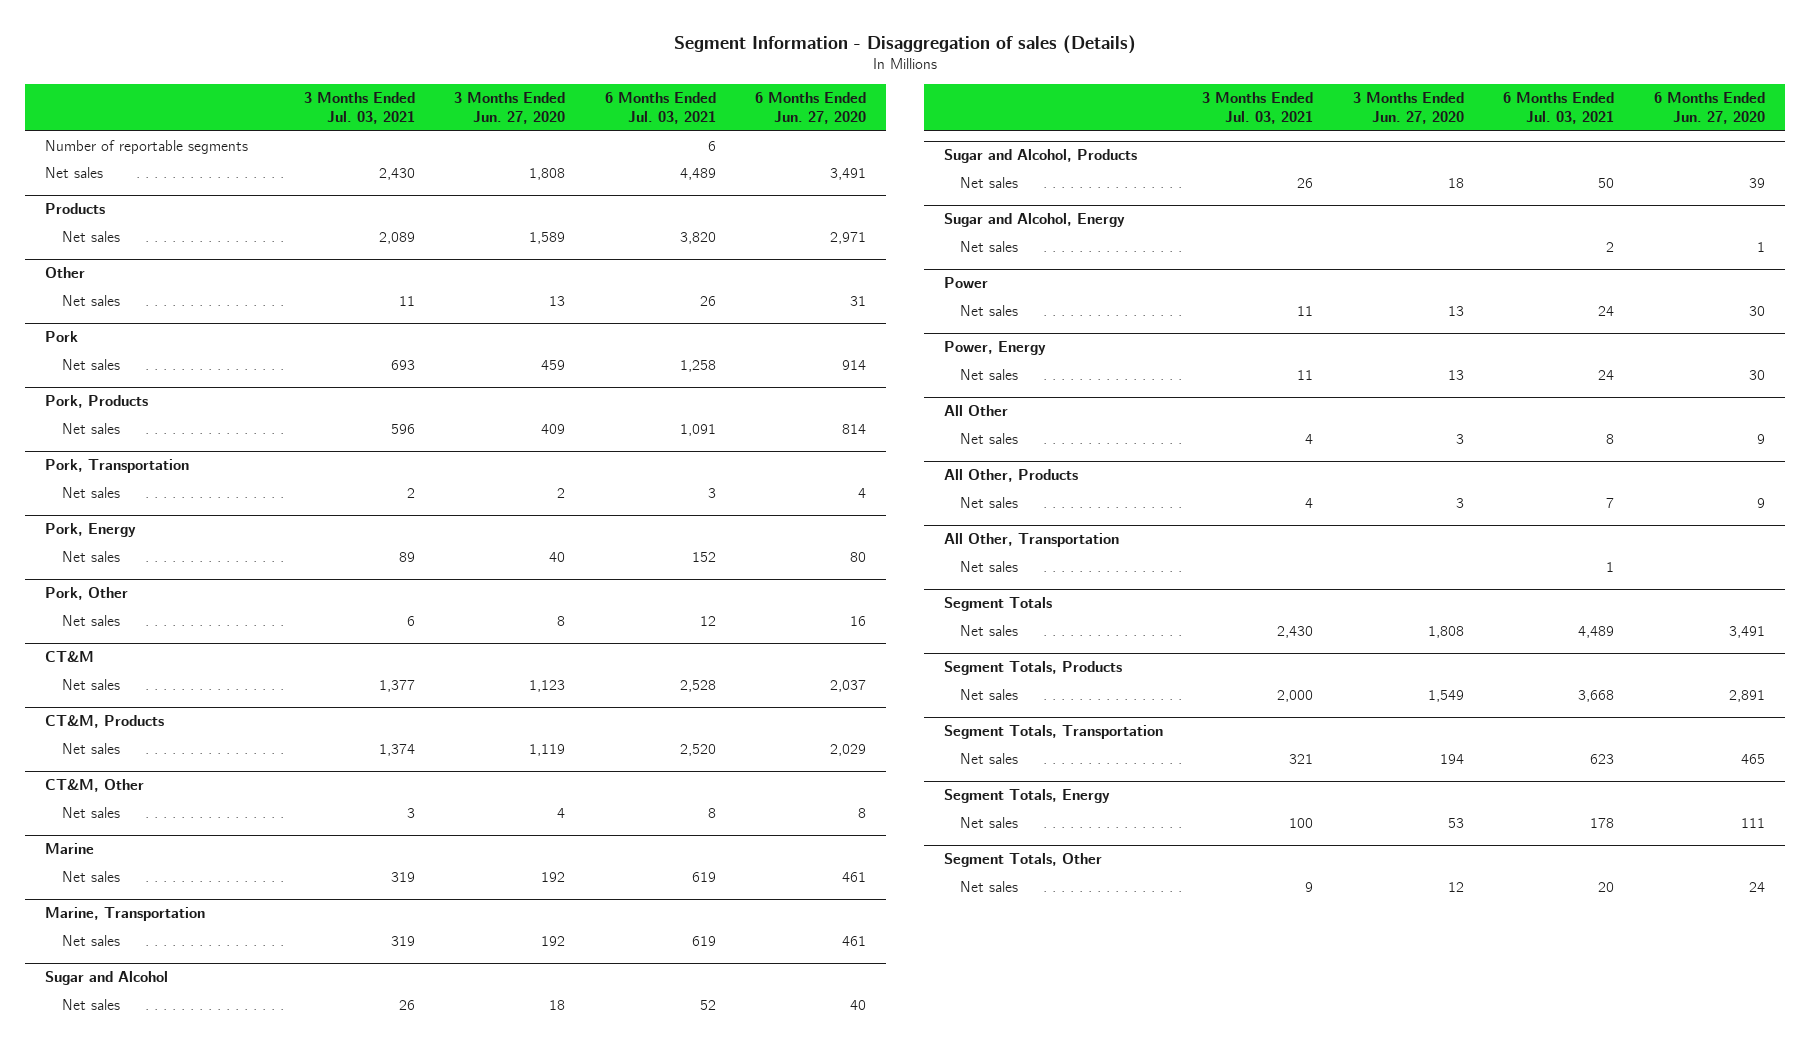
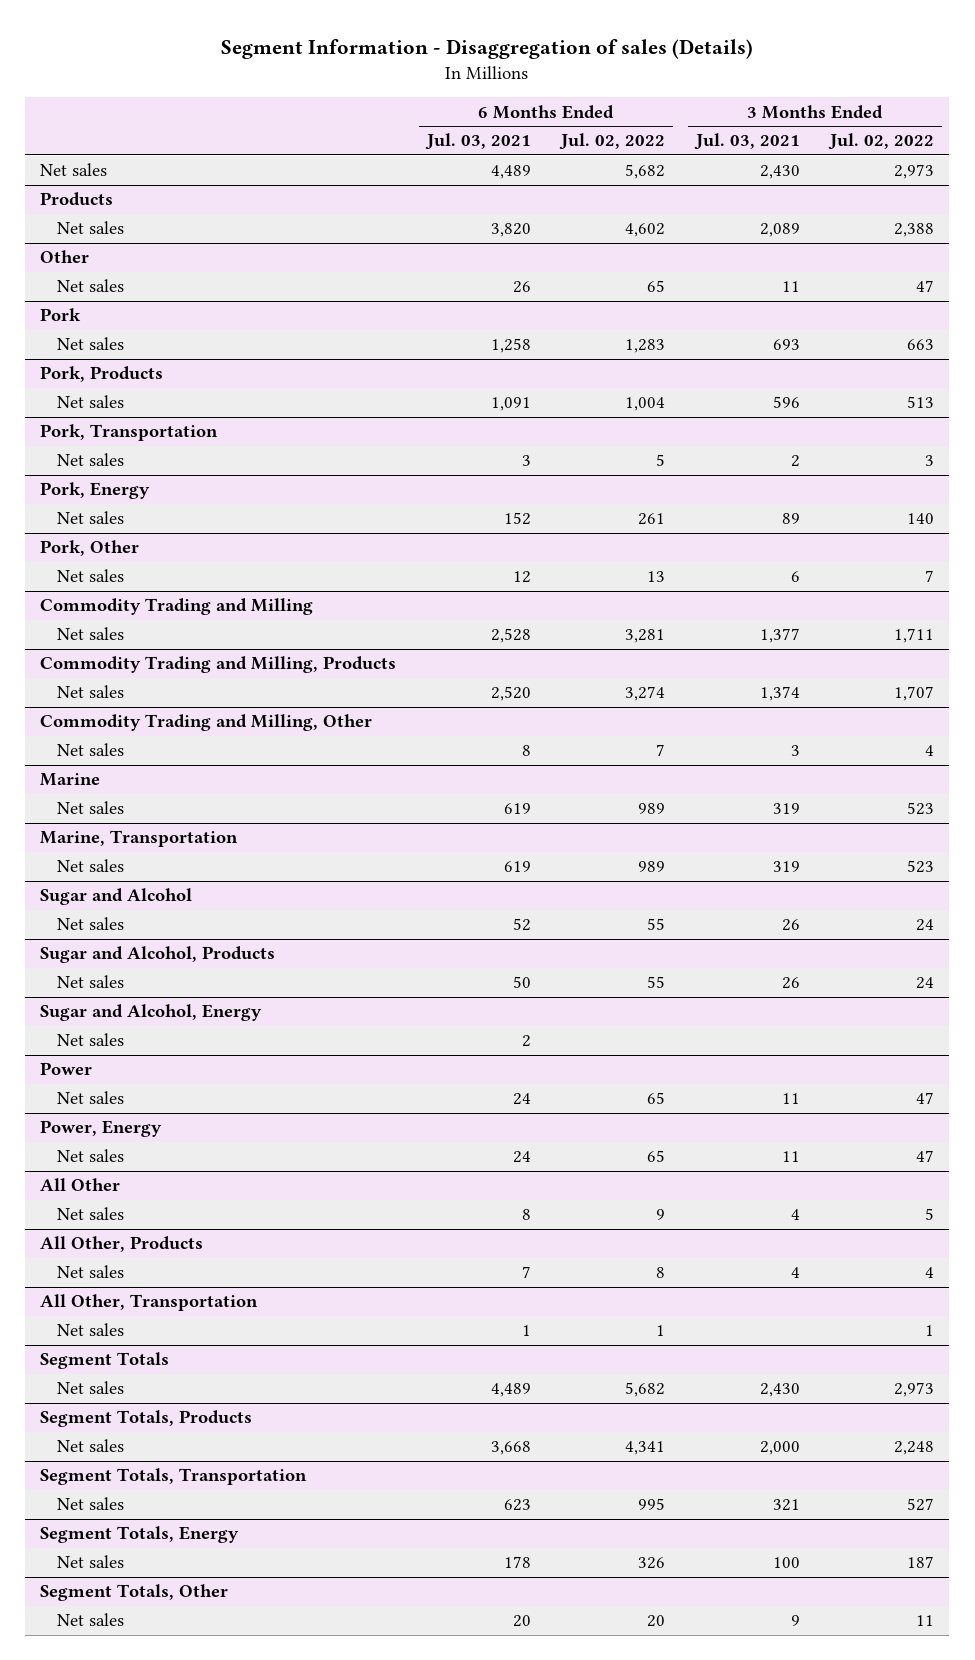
- | 3 Months Ended Jul. 03, 2021 | 3 Months Ended Jun. 27, 2020 | 6 Months Ended Jul. 03, 2021 | 6 Months Ended Jun. 27, 2020
+ | 6 Months Ended Jul. 03, 2021 | 6 Months Ended Jul. 02, 2022 | 3 Months Ended Jul. 03, 2021 | 3 Months Ended Jul. 02, 2022
- Number of reportable segments | | | 6 |
- CT&M
+ Commodity Trading and Milling
- CT&M, Products
+ Commodity Trading and Milling, Products
- CT&M, Other
+ Commodity Trading and Milling, Other

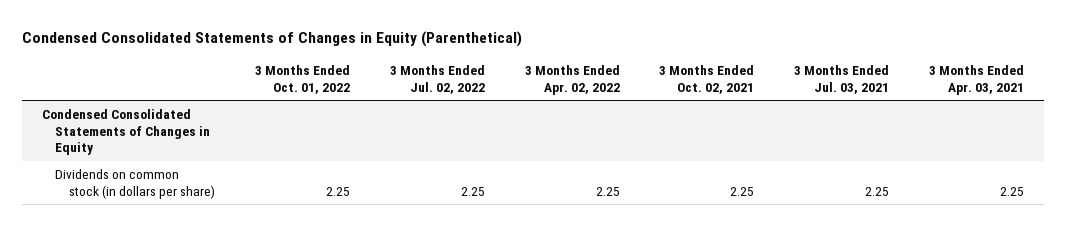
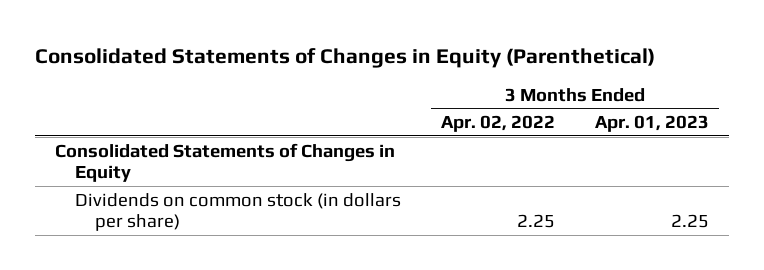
- Condensed Consolidated Statements of Changes in Equity (Parenthetical)
+ Consolidated Statements of Changes in Equity (Parenthetical)
- | 3 Months Ended Oct. 01, 2022 | 3 Months Ended Jul. 02, 2022 | 3 Months Ended Apr. 02, 2022 | 3 Months Ended Oct. 02, 2021 | 3 Months Ended Jul. 03, 2021 | 3 Months Ended Apr. 03, 2021
+ | 3 Months Ended Apr. 02, 2022 | 3 Months Ended Apr. 01, 2023
- Condensed Consolidated Statements of Changes in Equity
+ Consolidated Statements of Changes in Equity

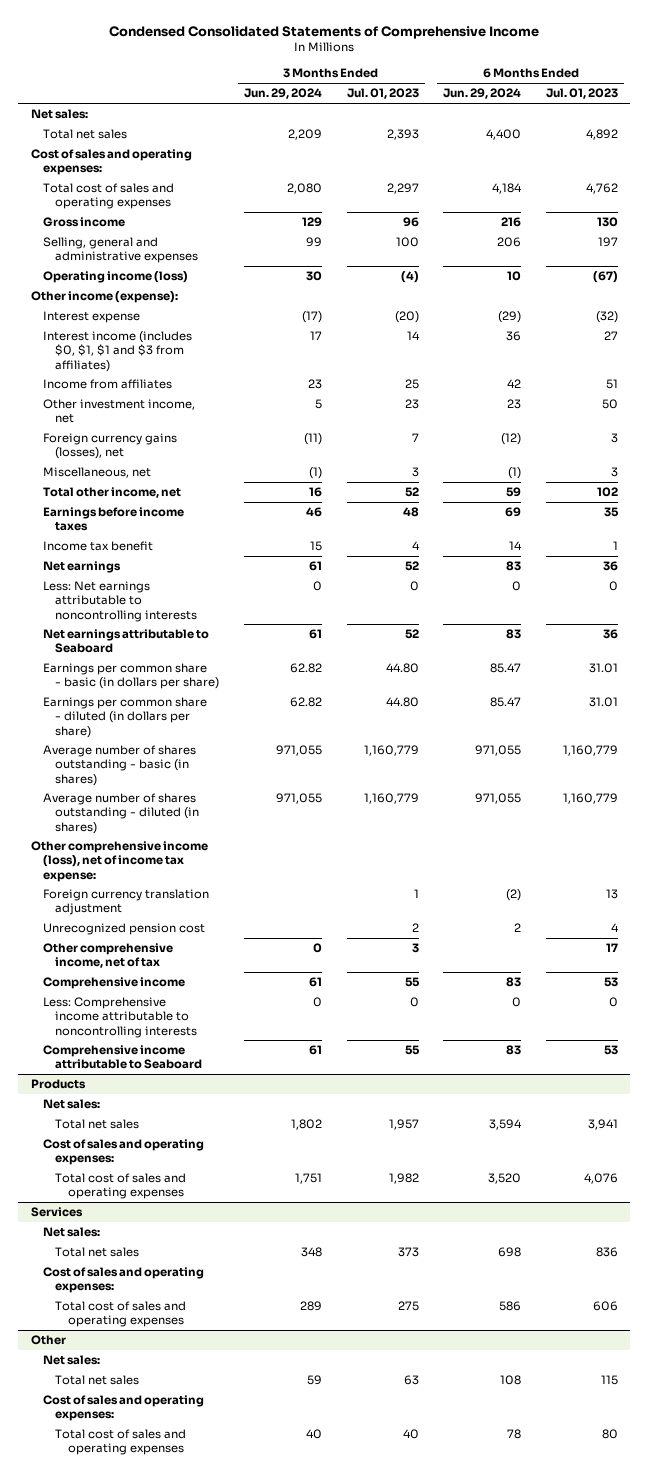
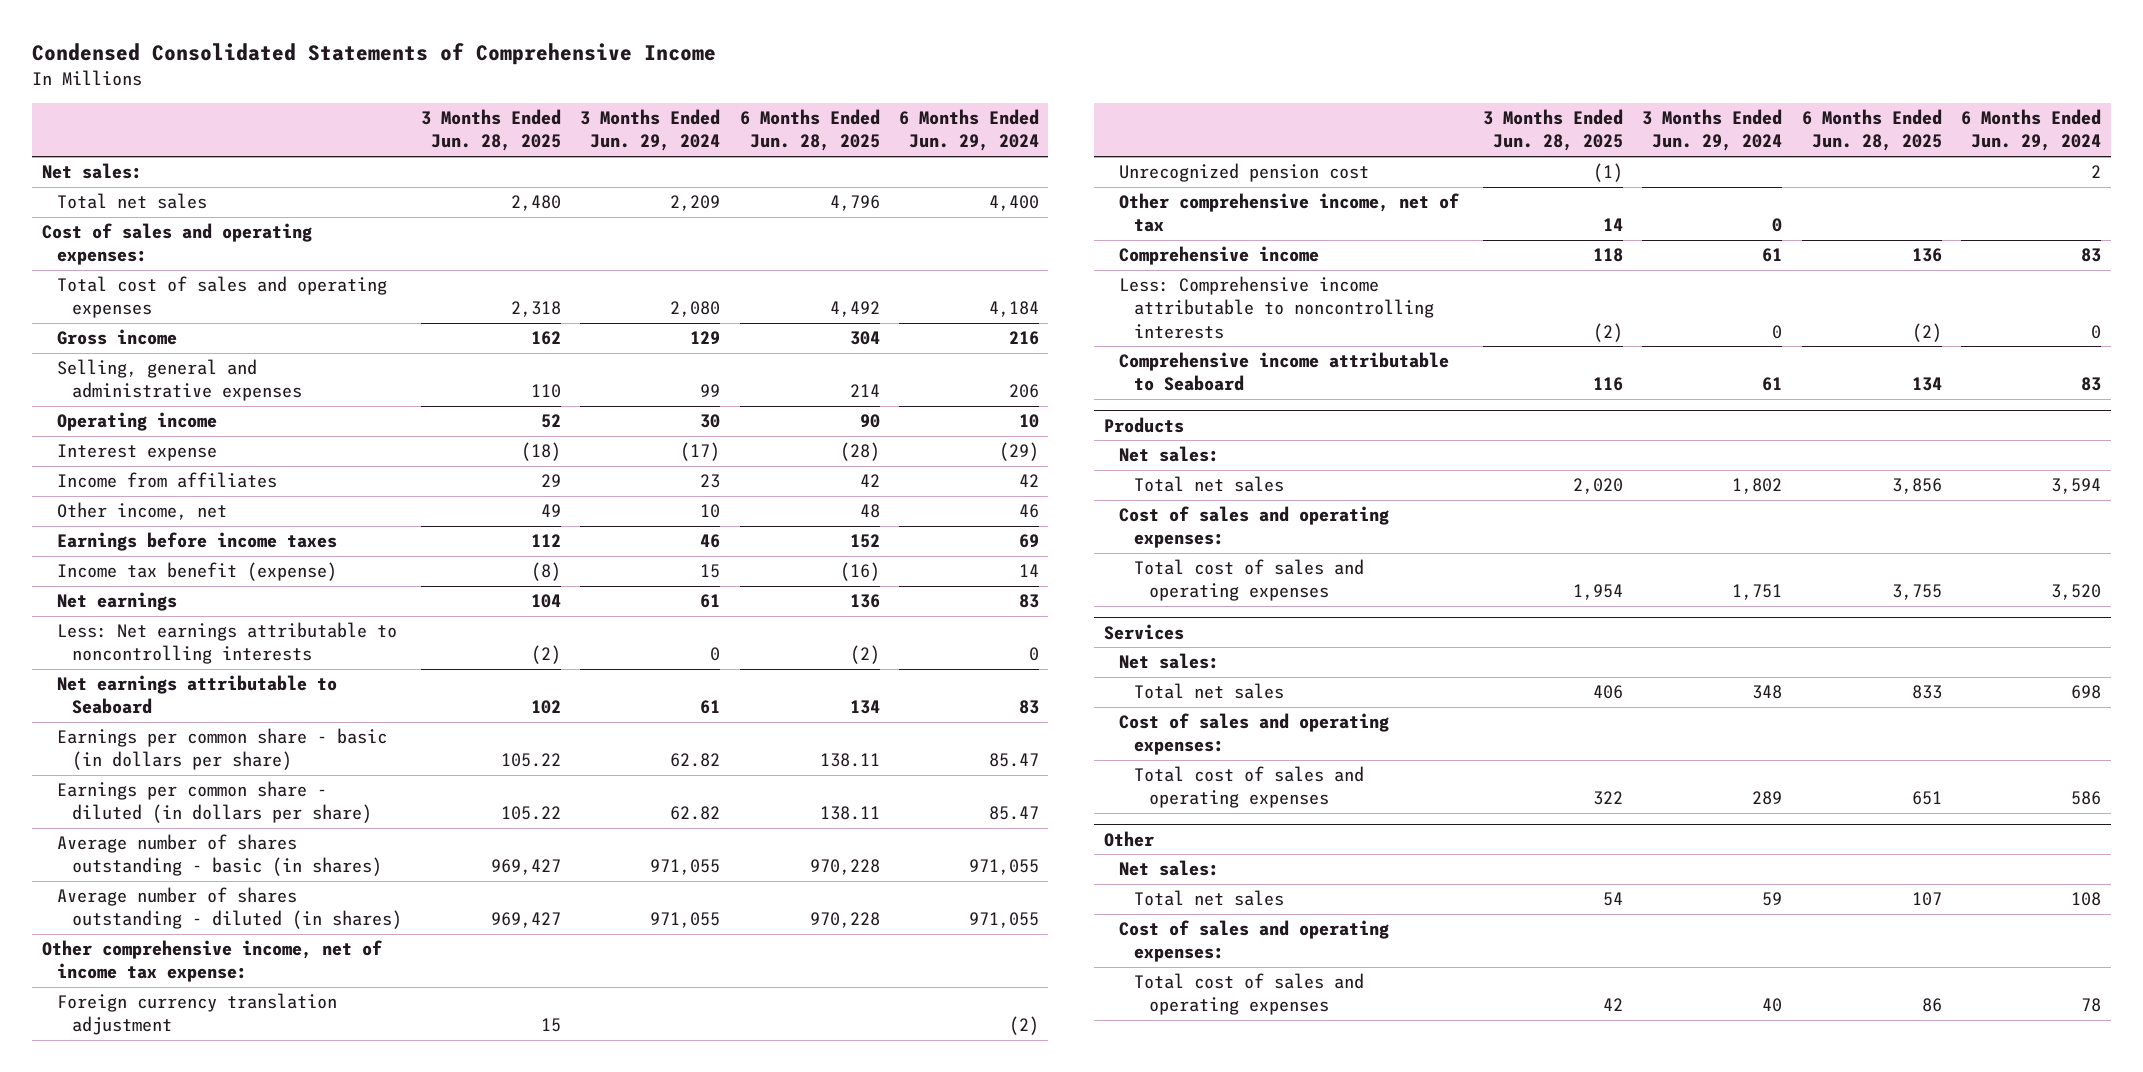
- | 3 Months Ended Jun. 29, 2024 | 3 Months Ended Jul. 01, 2023 | 6 Months Ended Jun. 29, 2024 | 6 Months Ended Jul. 01, 2023
+ | 3 Months Ended Jun. 28, 2025 | 3 Months Ended Jun. 29, 2024 | 6 Months Ended Jun. 28, 2025 | 6 Months Ended Jun. 29, 2024
- Operating income (loss) | 30 | (4) | 10 | (67)
- Other income (expense):
+ Operating income | 52 | 30 | 90 | 10
- Interest income (includes $0, $1, $1 and $3 from affiliates) | 17 | 14 | 36 | 27
- Other investment income, net | 5 | 23 | 23 | 50
- Foreign currency gains (losses), net | (11) | 7 | (12) | 3
- Miscellaneous, net | (1) | 3 | (1) | 3
- Total other income, net | 16 | 52 | 59 | 102
+ Other income, net | 49 | 10 | 48 | 46
- Income tax benefit | 15 | 4 | 14 | 1
+ Income tax benefit (expense) | (8) | 15 | (16) | 14
- Other comprehensive income (loss), net of income tax expense:
+ Other comprehensive income, net of income tax expense:

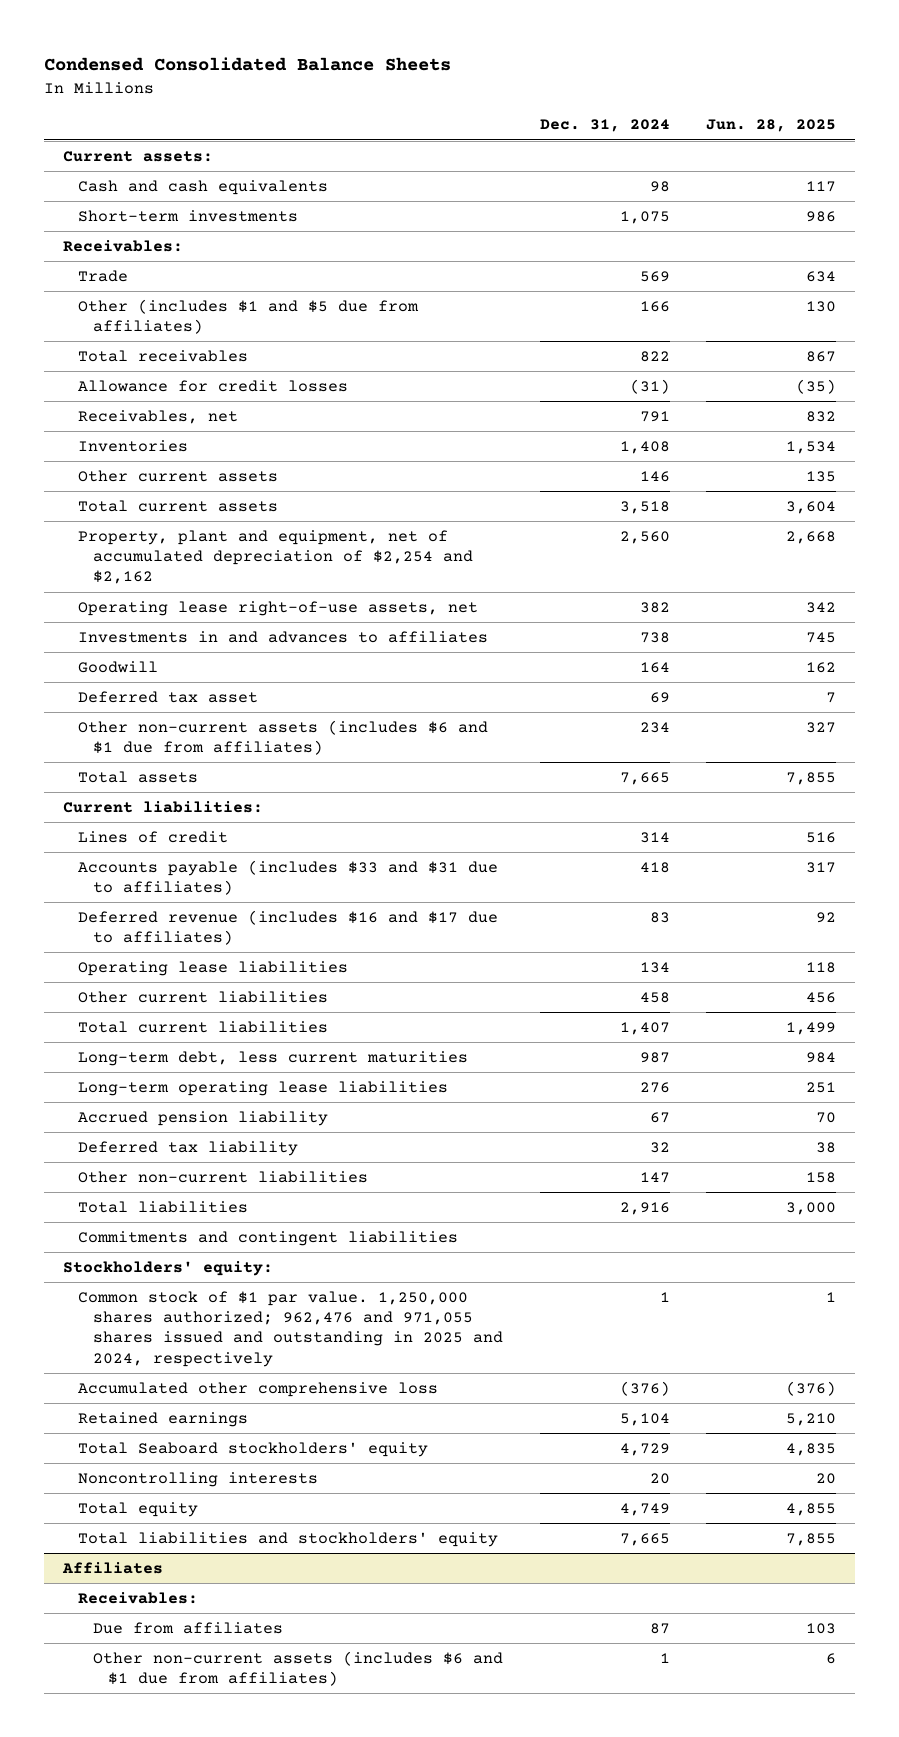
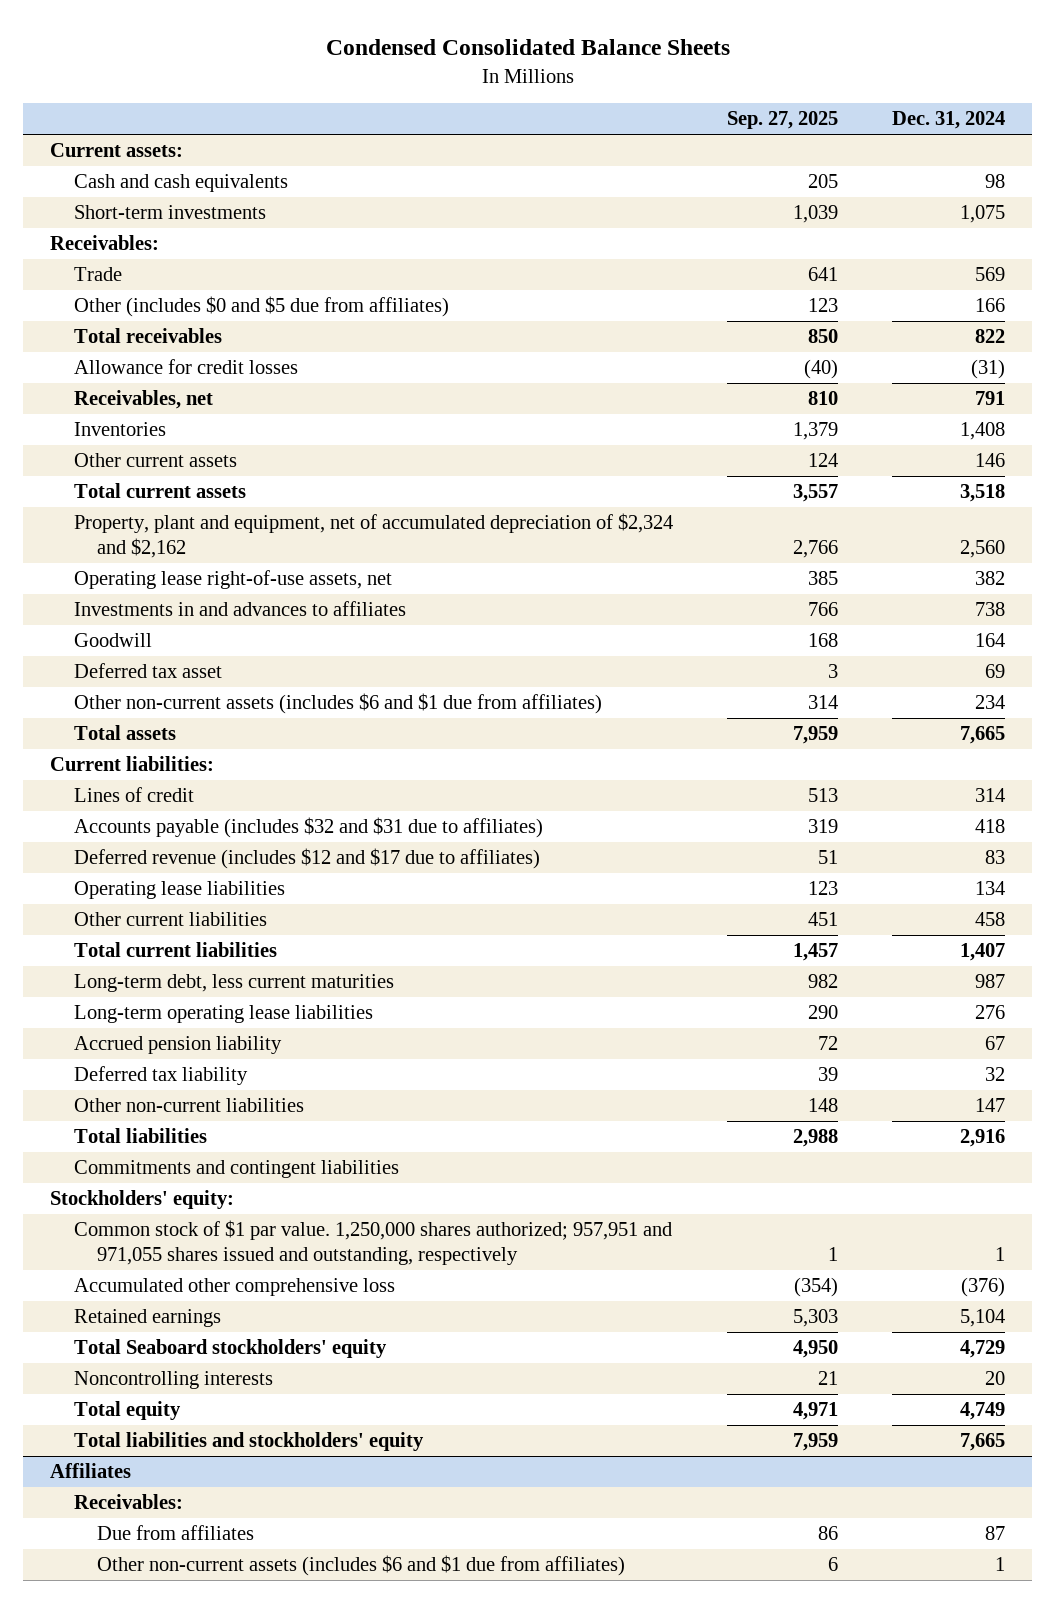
- | Dec. 31, 2024 | Jun. 28, 2025
+ | Sep. 27, 2025 | Dec. 31, 2024
- Other (includes $1 and $5 due from affiliates) | 166 | 130
+ Other (includes $0 and $5 due from affiliates) | 123 | 166
- Property, plant and equipment, net of accumulated depreciation of $2,254 and $2,162 | 2,560 | 2,668
+ Property, plant and equipment, net of accumulated depreciation of $2,324 and $2,162 | 2,766 | 2,560
- Accounts payable (includes $33 and $31 due to affiliates) | 418 | 317
- Deferred revenue (includes $16 and $17 due to affiliates) | 83 | 92
+ Accounts payable (includes $32 and $31 due to affiliates) | 319 | 418
+ Deferred revenue (includes $12 and $17 due to affiliates) | 51 | 83
- Common stock of $1 par value. 1,250,000 shares authorized; 962,476 and 971,055 shares issued and outstanding in 2025 and 2024, respectively | 1 | 1
+ Common stock of $1 par value. 1,250,000 shares authorized; 957,951 and 971,055 shares issued and outstanding, respectively | 1 | 1

